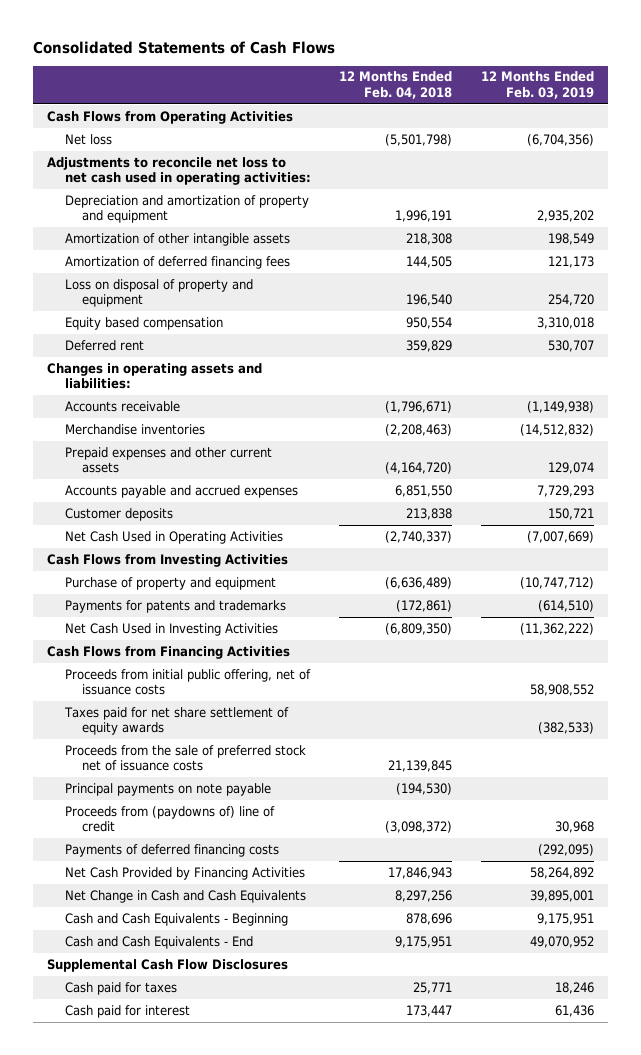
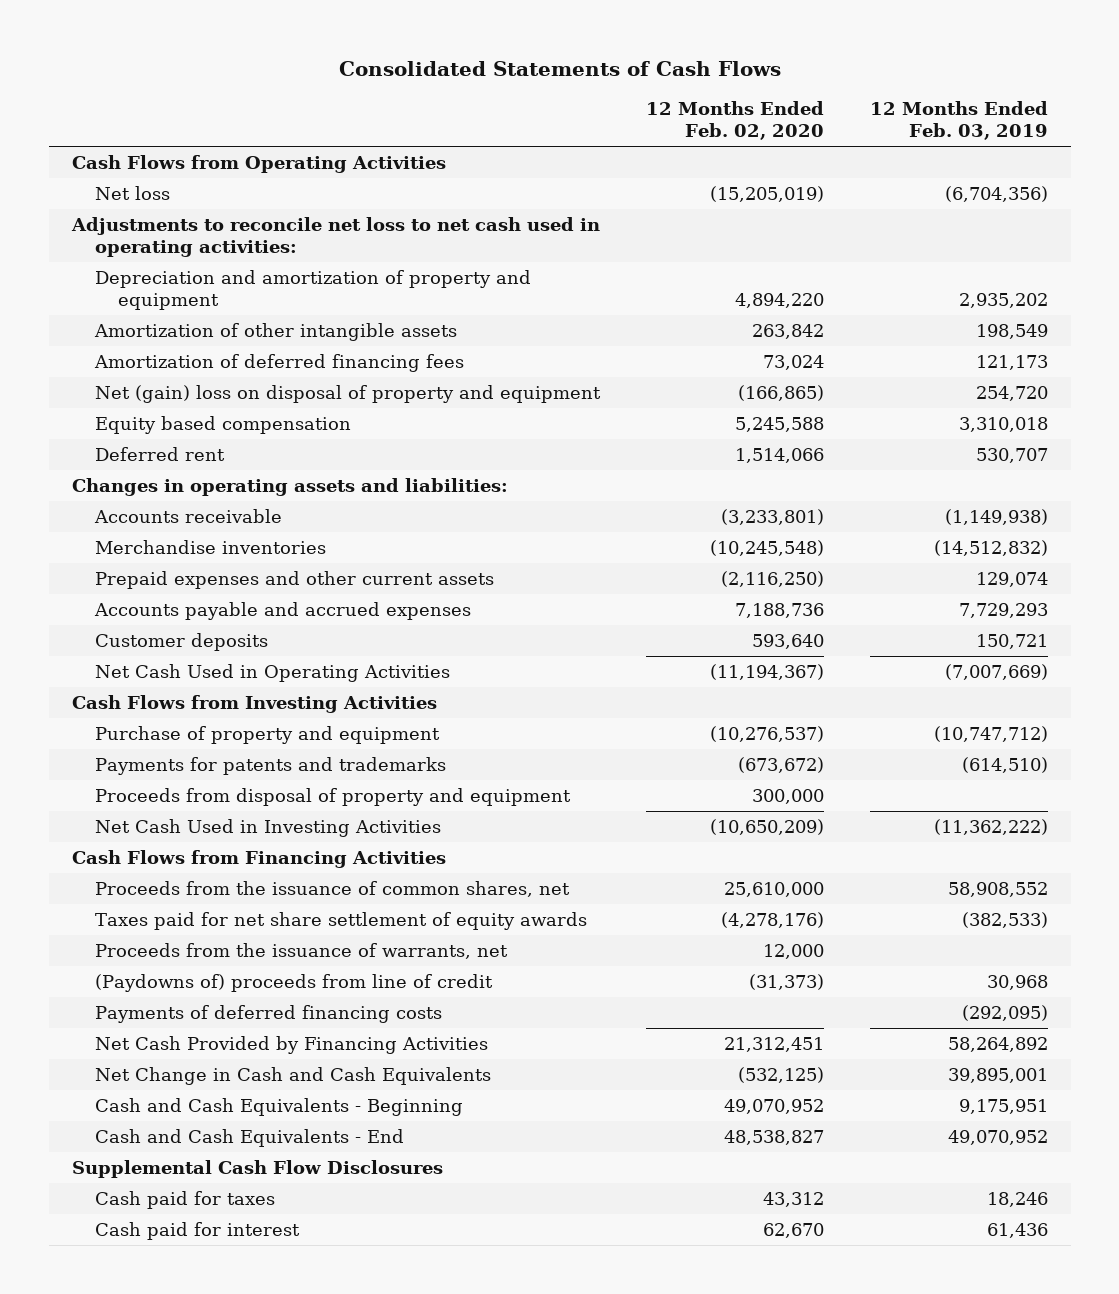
- | 12 Months Ended Feb. 04, 2018 | 12 Months Ended Feb. 03, 2019
+ | 12 Months Ended Feb. 02, 2020 | 12 Months Ended Feb. 03, 2019
- Loss on disposal of property and equipment | 196,540 | 254,720
+ Net (gain) loss on disposal of property and equipment | (166,865) | 254,720
+ Proceeds from disposal of property and equipment | 300,000 |
- Proceeds from initial public offering, net of issuance costs | | 58,908,552
+ Proceeds from the issuance of common shares, net | 25,610,000 | 58,908,552
- Proceeds from the sale of preferred stock net of issuance costs | 21,139,845 |
- Principal payments on note payable | (194,530) |
- Proceeds from (paydowns of) line of credit | (3,098,372) | 30,968
+ Proceeds from the issuance of warrants, net | 12,000 |
+ (Paydowns of) proceeds from line of credit | (31,373) | 30,968

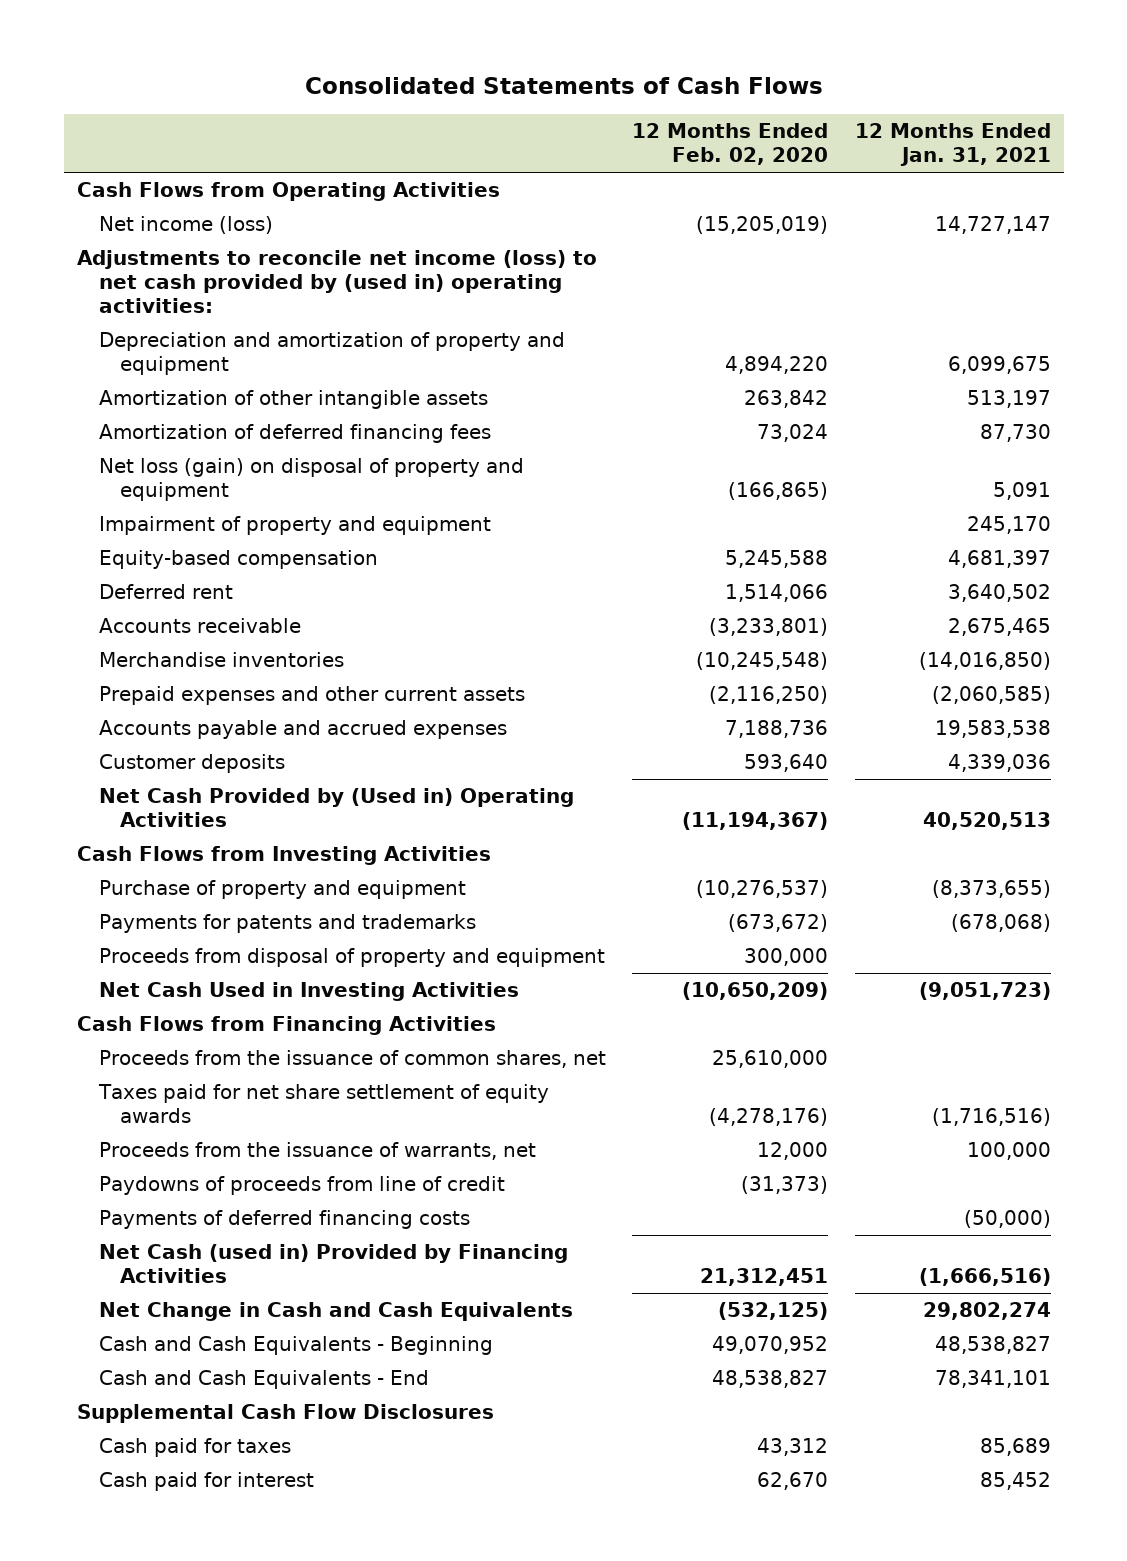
- | 12 Months Ended Feb. 02, 2020 | 12 Months Ended Feb. 03, 2019
+ | 12 Months Ended Feb. 02, 2020 | 12 Months Ended Jan. 31, 2021
- Net loss | (15,205,019) | (6,704,356)
- Adjustments to reconcile net loss to net cash used in operating activities:
+ Net income (loss) | (15,205,019) | 14,727,147
+ Adjustments to reconcile net income (loss) to net cash provided by (used in) operating activities:
- Net (gain) loss on disposal of property and equipment | (166,865) | 254,720
- Equity based compensation | 5,245,588 | 3,310,018
+ Net loss (gain) on disposal of property and equipment | (166,865) | 5,091
+ Impairment of property and equipment | | 245,170
+ Equity-based compensation | 5,245,588 | 4,681,397
- Changes in operating assets and liabilities:
- Net Cash Used in Operating Activities | (11,194,367) | (7,007,669)
+ Net Cash Provided by (Used in) Operating Activities | (11,194,367) | 40,520,513
- (Paydowns of) proceeds from line of credit | (31,373) | 30,968
+ Paydowns of proceeds from line of credit | (31,373) |
- Net Cash Provided by Financing Activities | 21,312,451 | 58,264,892
+ Net Cash (used in) Provided by Financing Activities | 21,312,451 | (1,666,516)

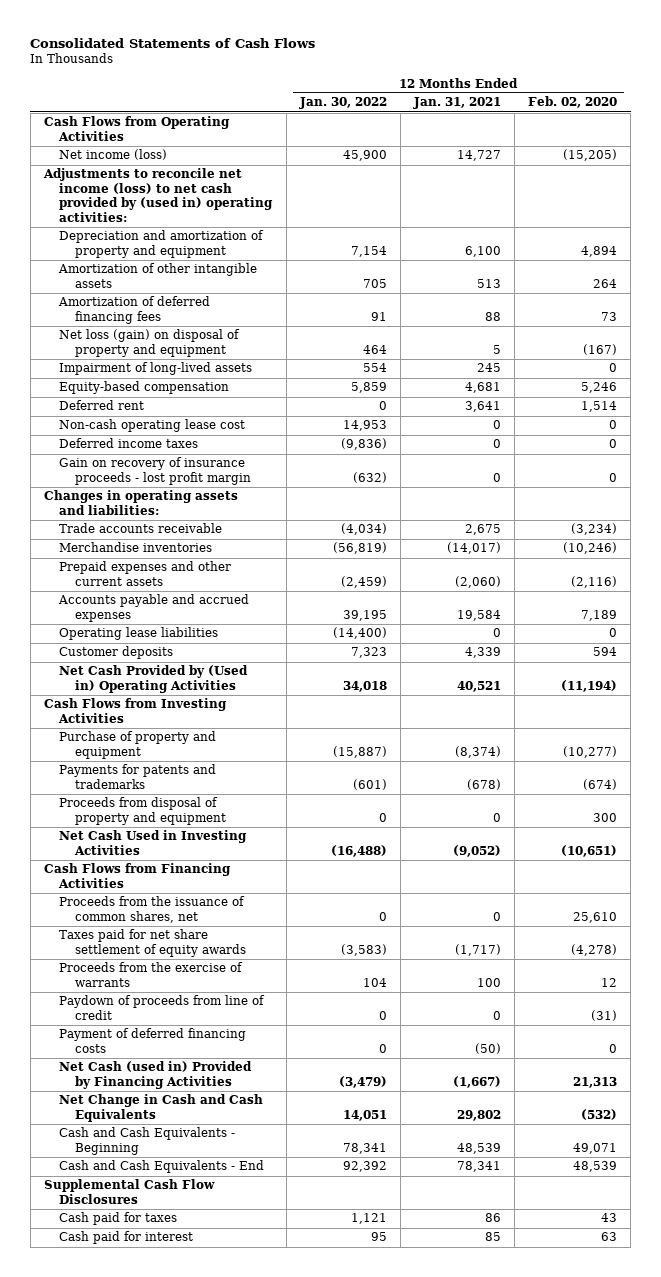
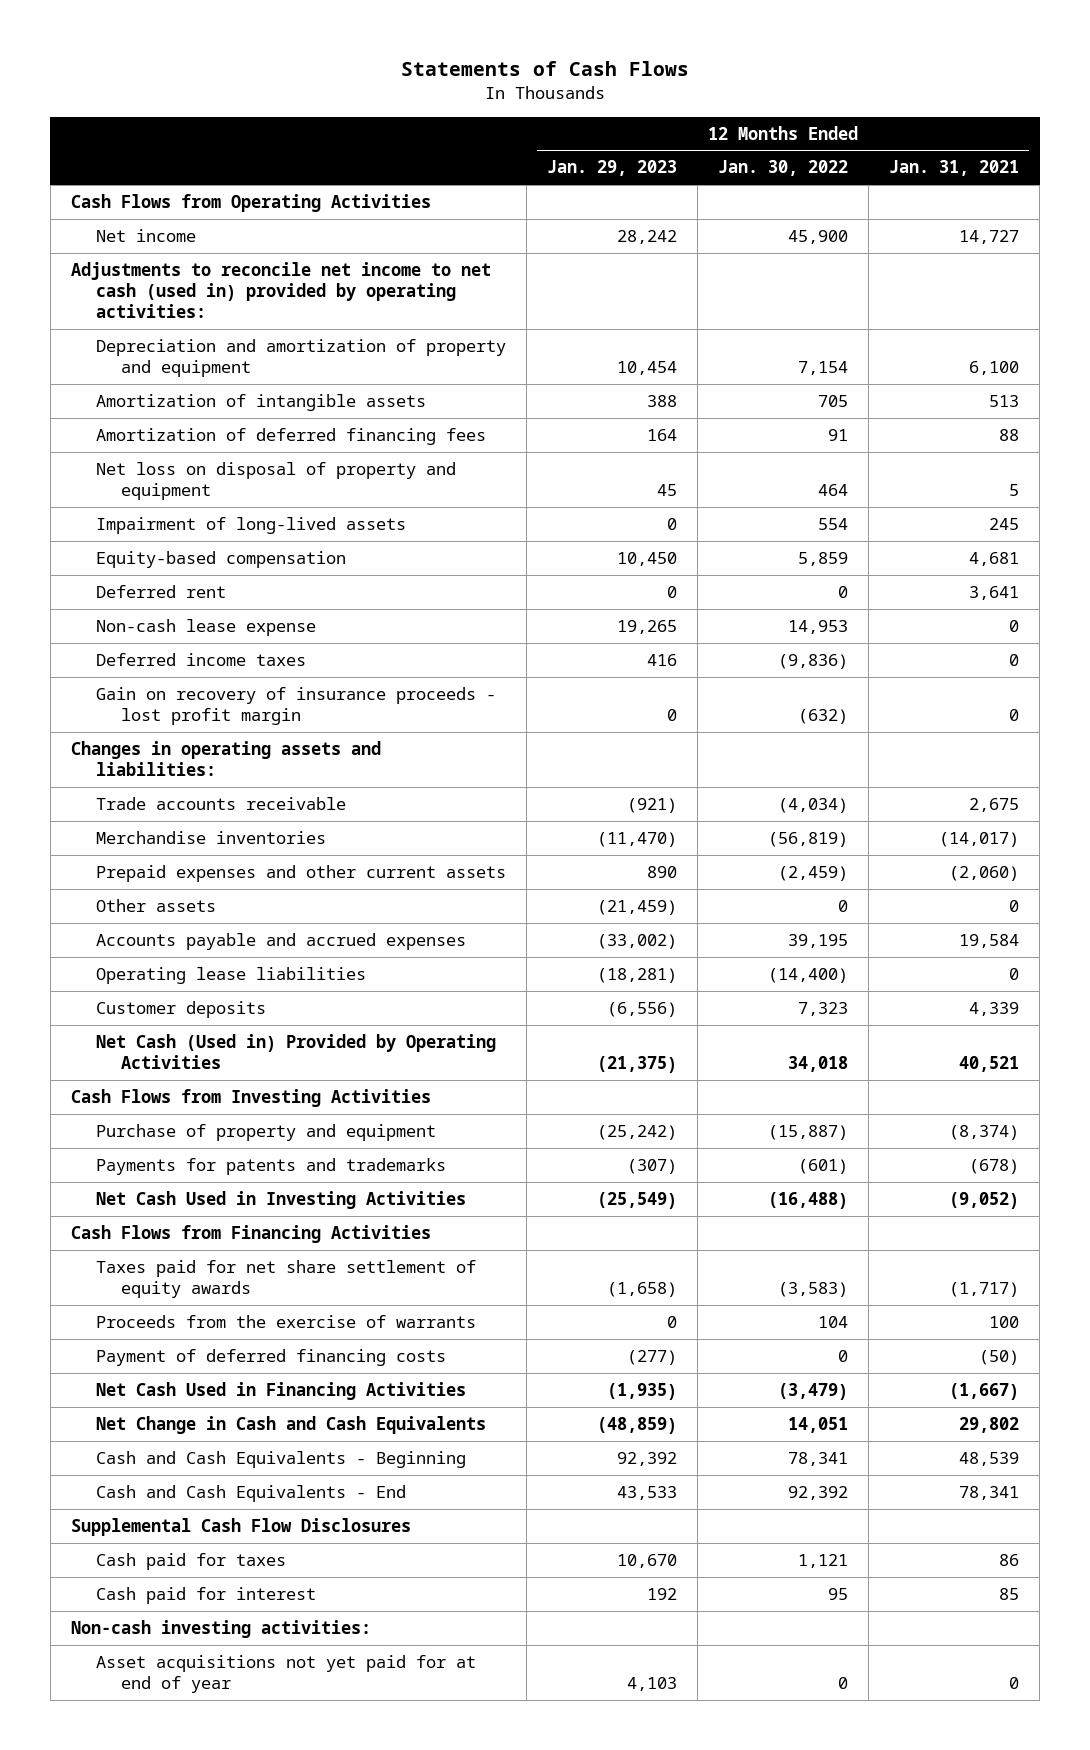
- Consolidated Statements of Cash Flows
+ Statements of Cash Flows
- | 12 Months Ended Jan. 30, 2022 | 12 Months Ended Jan. 31, 2021 | 12 Months Ended Feb. 02, 2020
+ | 12 Months Ended Jan. 29, 2023 | 12 Months Ended Jan. 30, 2022 | 12 Months Ended Jan. 31, 2021
- Net income (loss) | 45,900 | 14,727 | (15,205)
- Adjustments to reconcile net income (loss) to net cash provided by (used in) operating activities:
+ Net income | 28,242 | 45,900 | 14,727
+ Adjustments to reconcile net income to net cash (used in) provided by operating activities:
- Amortization of other intangible assets | 705 | 513 | 264
+ Amortization of intangible assets | 388 | 705 | 513
- Net loss (gain) on disposal of property and equipment | 464 | 5 | (167)
+ Net loss on disposal of property and equipment | 45 | 464 | 5
- Non-cash operating lease cost | 14,953 | 0 | 0
+ Non-cash lease expense | 19,265 | 14,953 | 0
+ Other assets | (21,459) | 0 | 0
- Net Cash Provided by (Used in) Operating Activities | 34,018 | 40,521 | (11,194)
+ Net Cash (Used in) Provided by Operating Activities | (21,375) | 34,018 | 40,521
- Proceeds from disposal of property and equipment | 0 | 0 | 300
- Proceeds from the issuance of common shares, net | 0 | 0 | 25,610
- Paydown of proceeds from line of credit | 0 | 0 | (31)
- Net Cash (used in) Provided by Financing Activities | (3,479) | (1,667) | 21,313
+ Net Cash Used in Financing Activities | (1,935) | (3,479) | (1,667)
+ Non-cash investing activities:
+ Asset acquisitions not yet paid for at end of year | 4,103 | 0 | 0

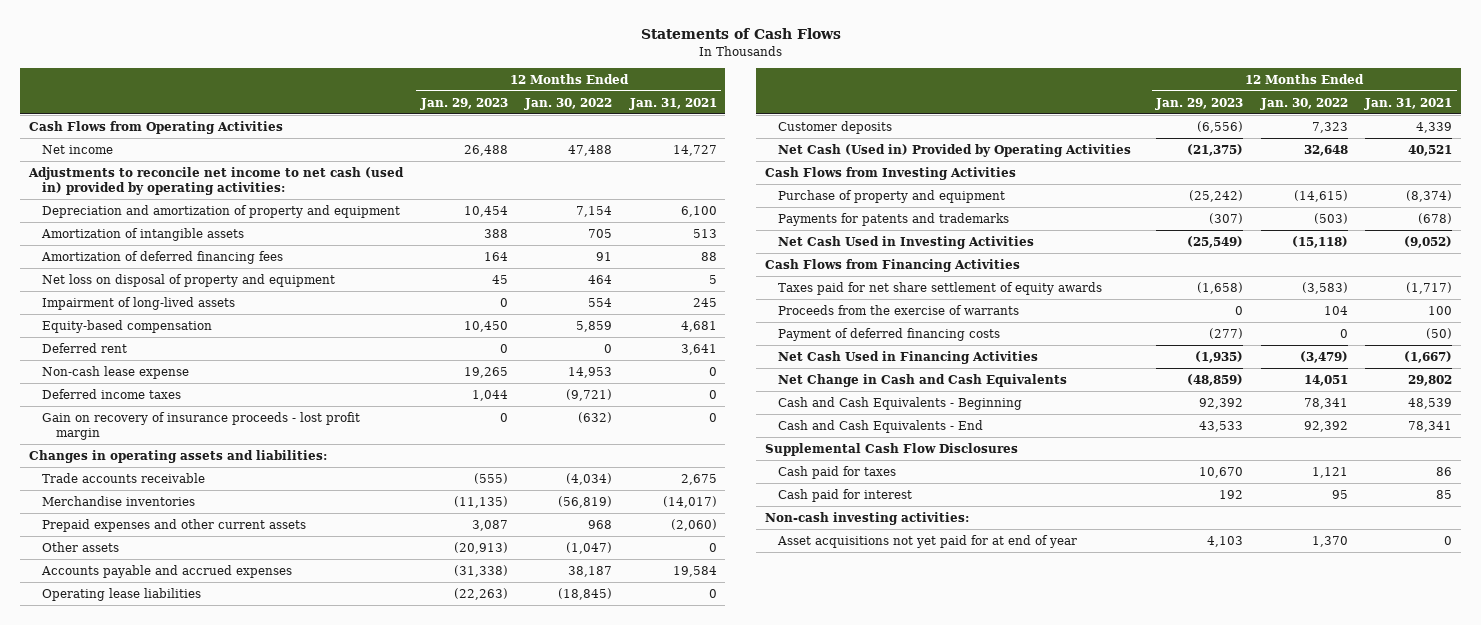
- Net income | 28,242 | 45,900 | 14,727
+ Net income | 26,488 | 47,488 | 14,727
- Deferred income taxes | 416 | (9,836) | 0
+ Deferred income taxes | 1,044 | (9,721) | 0
- Trade accounts receivable | (921) | (4,034) | 2,675
- Merchandise inventories | (11,470) | (56,819) | (14,017)
- Prepaid expenses and other current assets | 890 | (2,459) | (2,060)
- Other assets | (21,459) | 0 | 0
- Accounts payable and accrued expenses | (33,002) | 39,195 | 19,584
- Operating lease liabilities | (18,281) | (14,400) | 0
+ Trade accounts receivable | (555) | (4,034) | 2,675
+ Merchandise inventories | (11,135) | (56,819) | (14,017)
+ Prepaid expenses and other current assets | 3,087 | 968 | (2,060)
+ Other assets | (20,913) | (1,047) | 0
+ Accounts payable and accrued expenses | (31,338) | 38,187 | 19,584
+ Operating lease liabilities | (22,263) | (18,845) | 0
- Net Cash (Used in) Provided by Operating Activities | (21,375) | 34,018 | 40,521
+ Net Cash (Used in) Provided by Operating Activities | (21,375) | 32,648 | 40,521
- Purchase of property and equipment | (25,242) | (15,887) | (8,374)
- Payments for patents and trademarks | (307) | (601) | (678)
- Net Cash Used in Investing Activities | (25,549) | (16,488) | (9,052)
+ Purchase of property and equipment | (25,242) | (14,615) | (8,374)
+ Payments for patents and trademarks | (307) | (503) | (678)
+ Net Cash Used in Investing Activities | (25,549) | (15,118) | (9,052)
- Asset acquisitions not yet paid for at end of year | 4,103 | 0 | 0
+ Asset acquisitions not yet paid for at end of year | 4,103 | 1,370 | 0

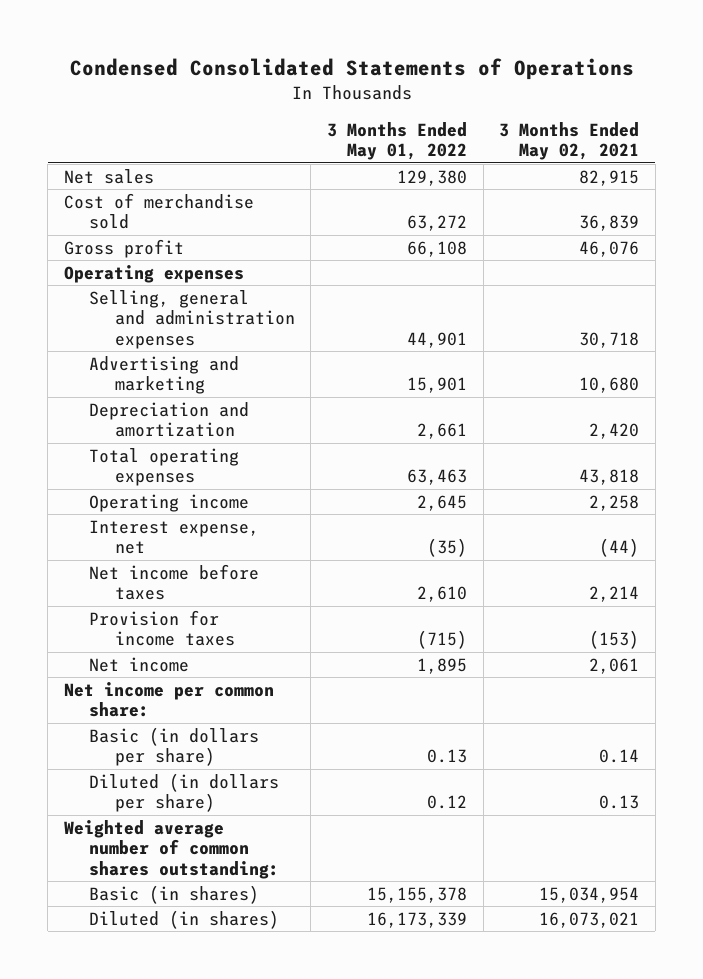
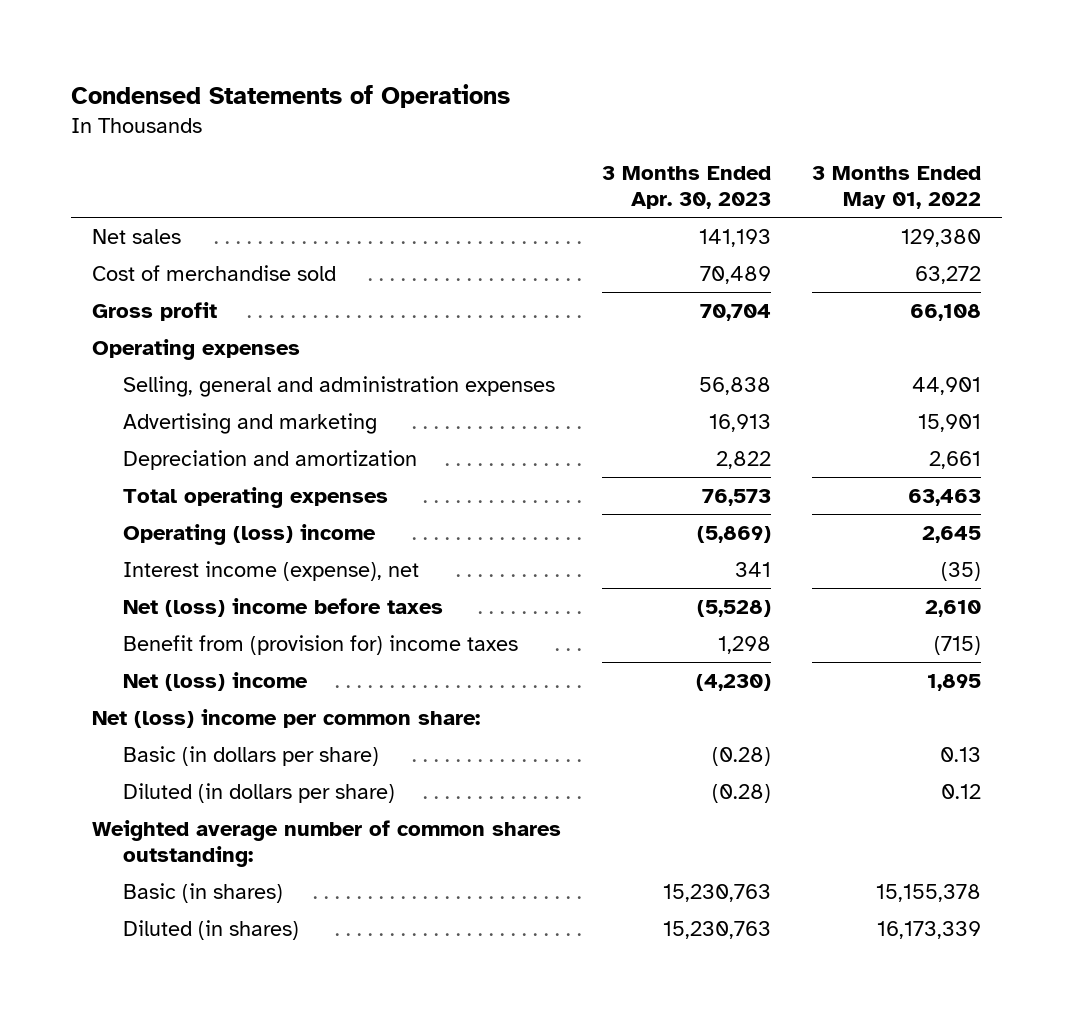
- Condensed Consolidated Statements of Operations
+ Condensed Statements of Operations
- | 3 Months Ended May 01, 2022 | 3 Months Ended May 02, 2021
+ | 3 Months Ended Apr. 30, 2023 | 3 Months Ended May 01, 2022
- Operating income | 2,645 | 2,258
- Interest expense, net | (35) | (44)
- Net income before taxes | 2,610 | 2,214
- Provision for income taxes | (715) | (153)
- Net income | 1,895 | 2,061
- Net income per common share:
+ Operating (loss) income | (5,869) | 2,645
+ Interest income (expense), net | 341 | (35)
+ Net (loss) income before taxes | (5,528) | 2,610
+ Benefit from (provision for) income taxes | 1,298 | (715)
+ Net (loss) income | (4,230) | 1,895
+ Net (loss) income per common share:

